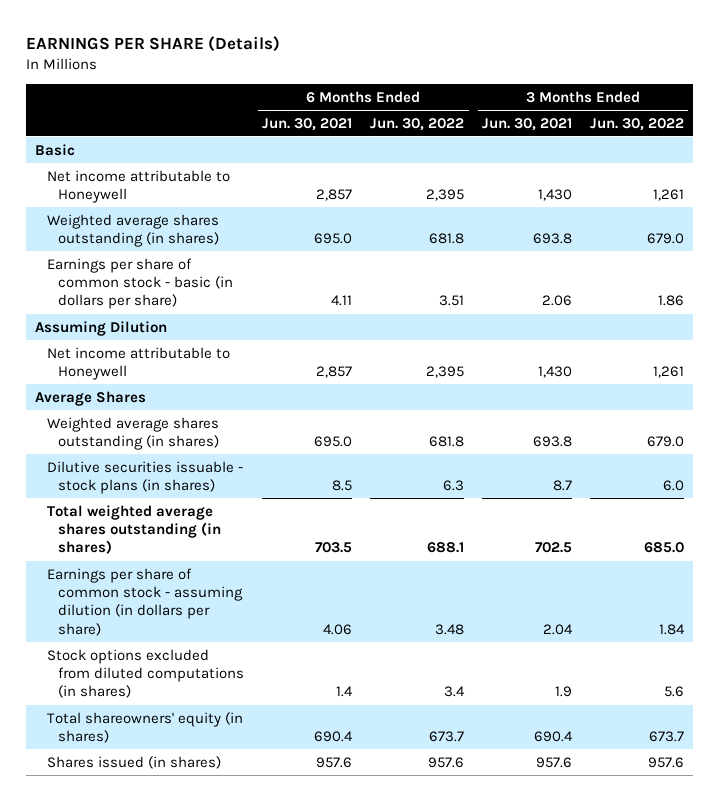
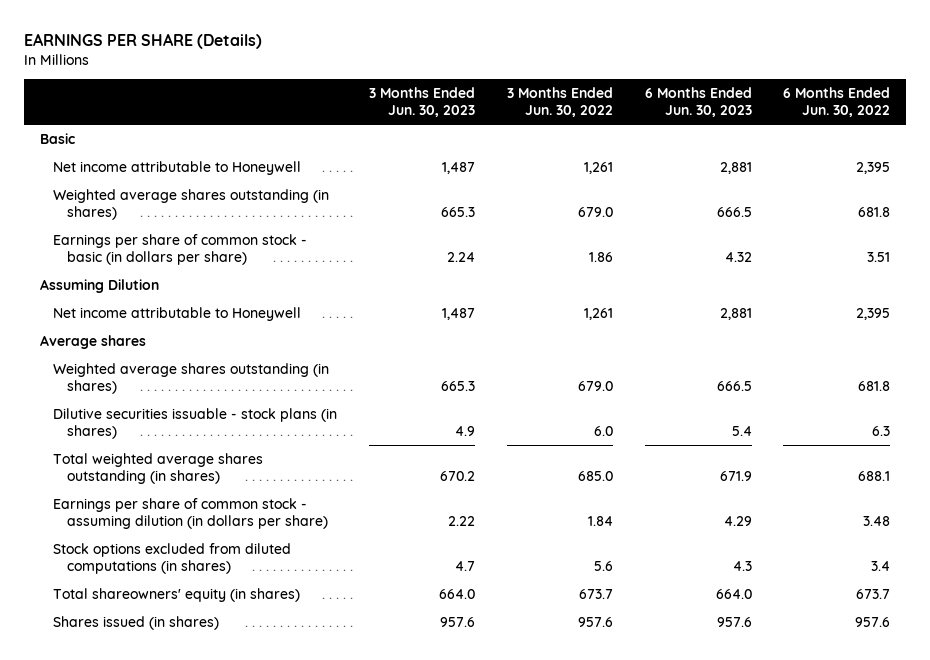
- | 6 Months Ended Jun. 30, 2021 | 6 Months Ended Jun. 30, 2022 | 3 Months Ended Jun. 30, 2021 | 3 Months Ended Jun. 30, 2022
+ | 3 Months Ended Jun. 30, 2023 | 3 Months Ended Jun. 30, 2022 | 6 Months Ended Jun. 30, 2023 | 6 Months Ended Jun. 30, 2022
- Average Shares
+ Average shares

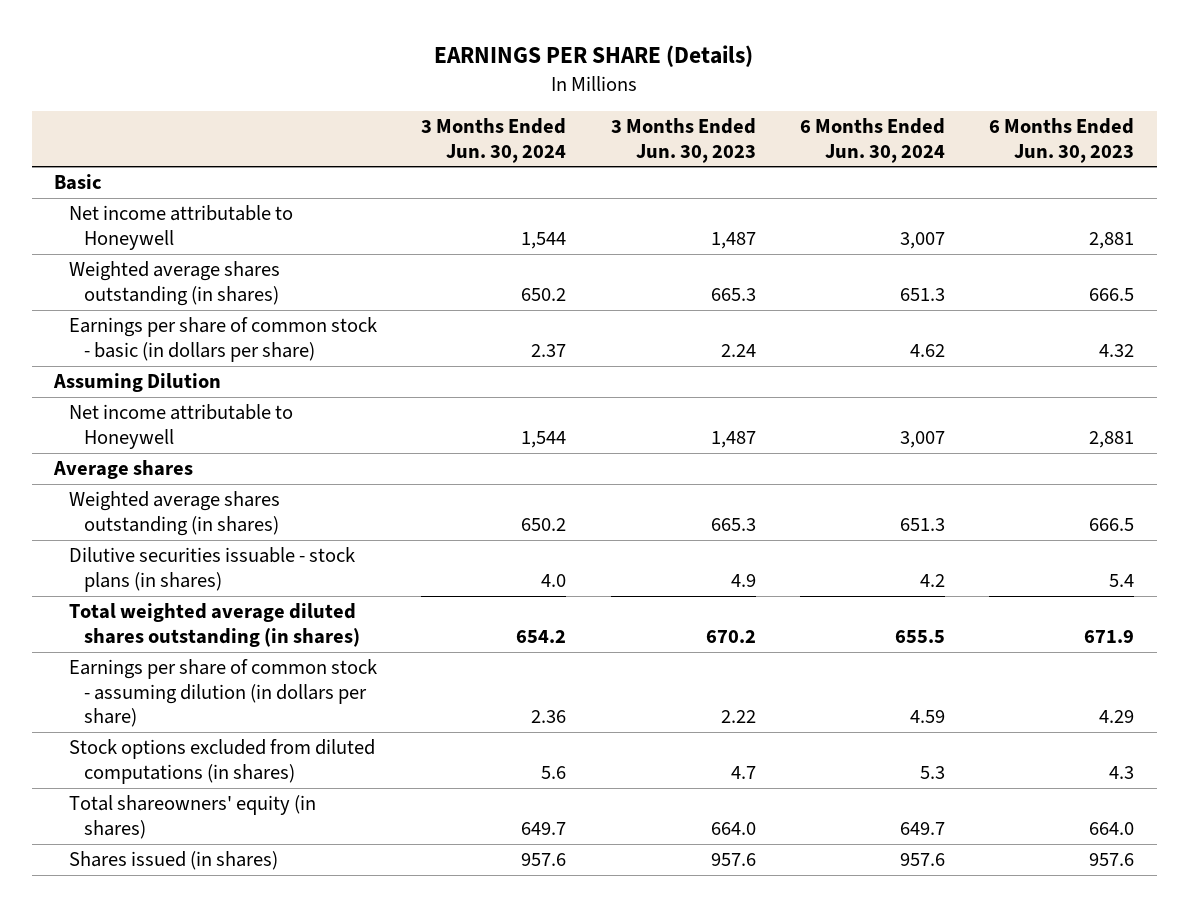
- | 3 Months Ended Jun. 30, 2023 | 3 Months Ended Jun. 30, 2022 | 6 Months Ended Jun. 30, 2023 | 6 Months Ended Jun. 30, 2022
+ | 3 Months Ended Jun. 30, 2024 | 3 Months Ended Jun. 30, 2023 | 6 Months Ended Jun. 30, 2024 | 6 Months Ended Jun. 30, 2023
- Total weighted average shares outstanding (in shares) | 670.2 | 685.0 | 671.9 | 688.1
+ Total weighted average diluted shares outstanding (in shares) | 654.2 | 670.2 | 655.5 | 671.9

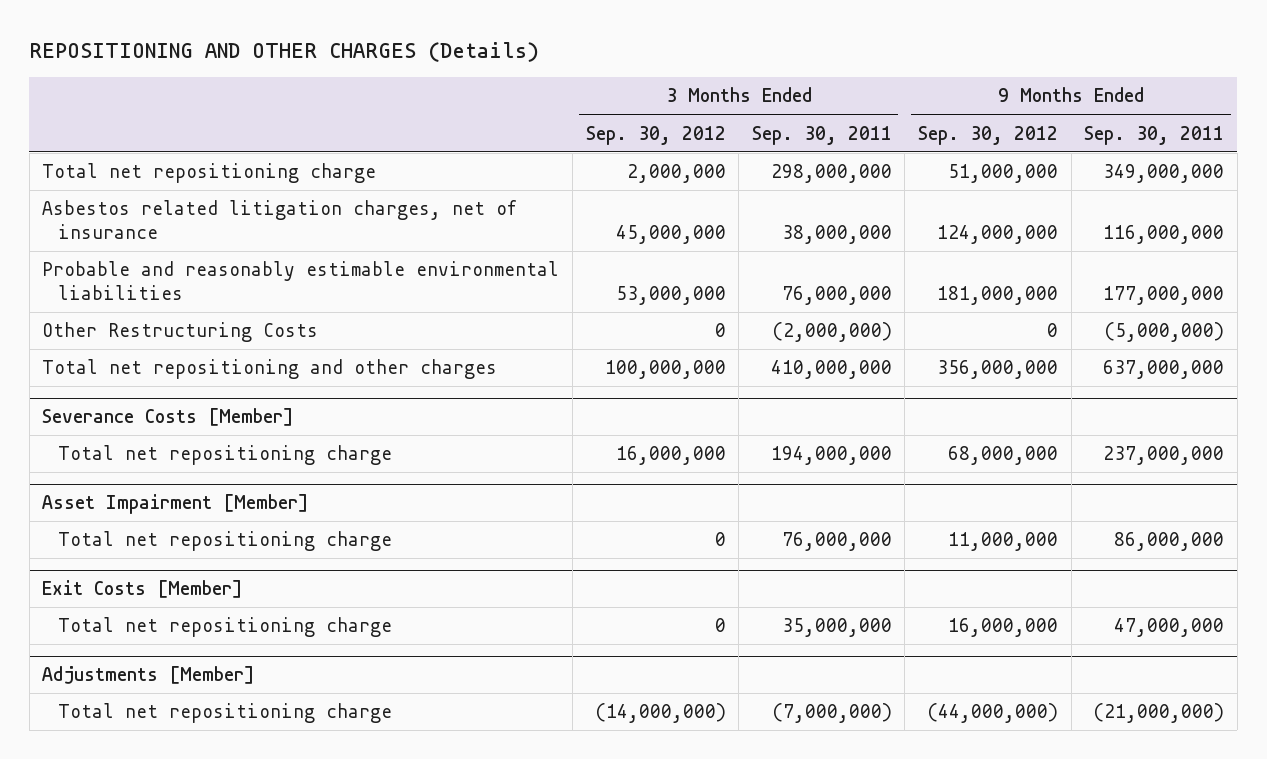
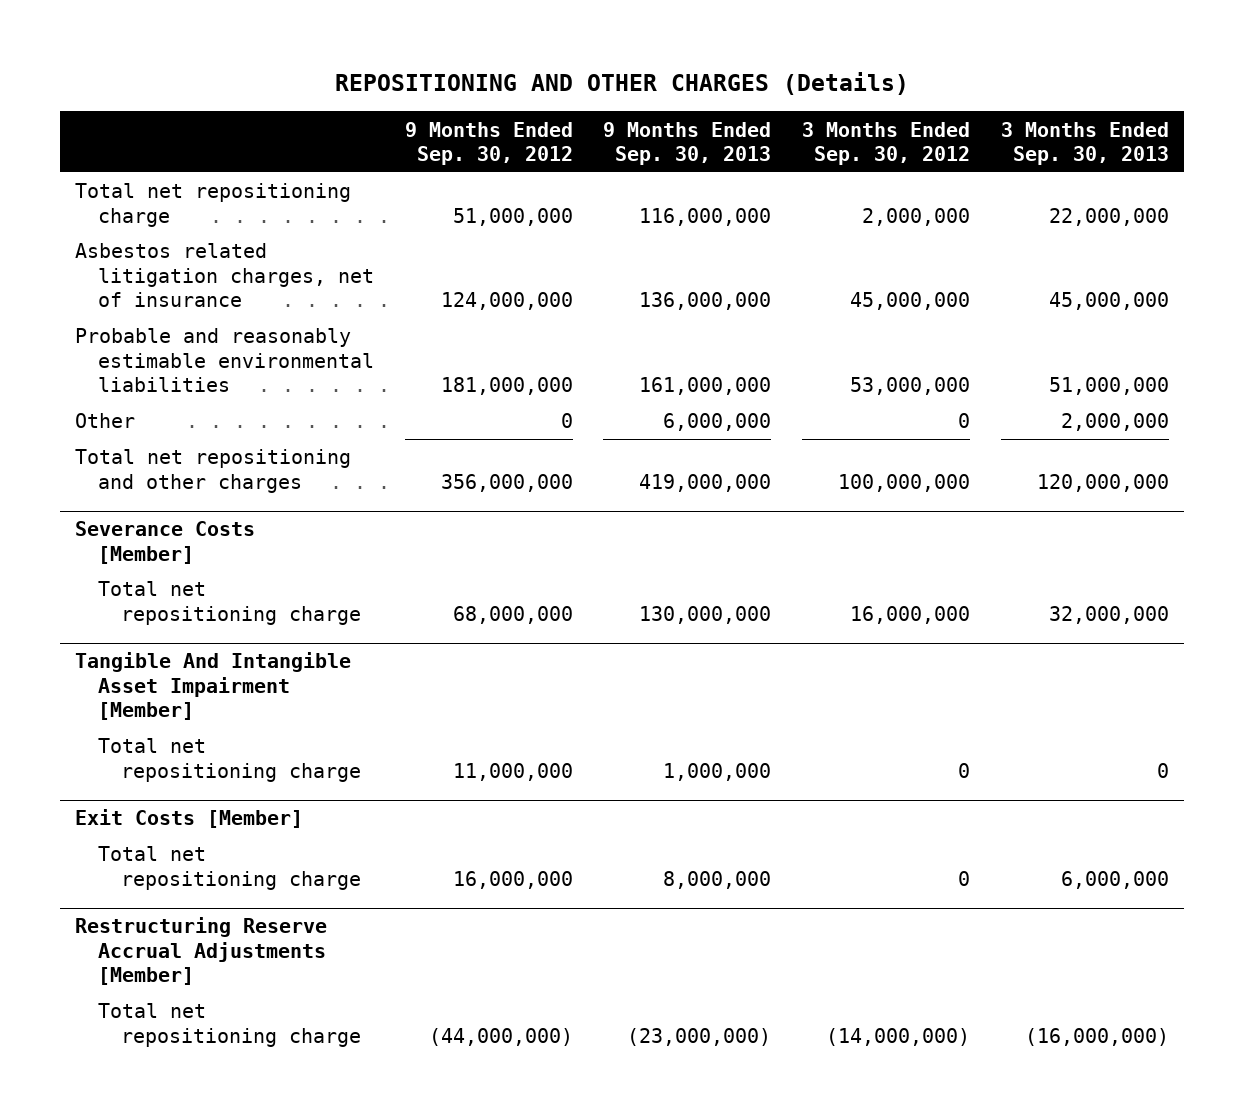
- | 3 Months Ended Sep. 30, 2012 | 3 Months Ended Sep. 30, 2011 | 9 Months Ended Sep. 30, 2012 | 9 Months Ended Sep. 30, 2011
+ | 9 Months Ended Sep. 30, 2012 | 9 Months Ended Sep. 30, 2013 | 3 Months Ended Sep. 30, 2012 | 3 Months Ended Sep. 30, 2013
- Other Restructuring Costs | 0 | (2,000,000) | 0 | (5,000,000)
+ Other | 0 | 6,000,000 | 0 | 2,000,000
- Asset Impairment [Member]
+ Tangible And Intangible Asset Impairment [Member]
- Adjustments [Member]
+ Restructuring Reserve Accrual Adjustments [Member]

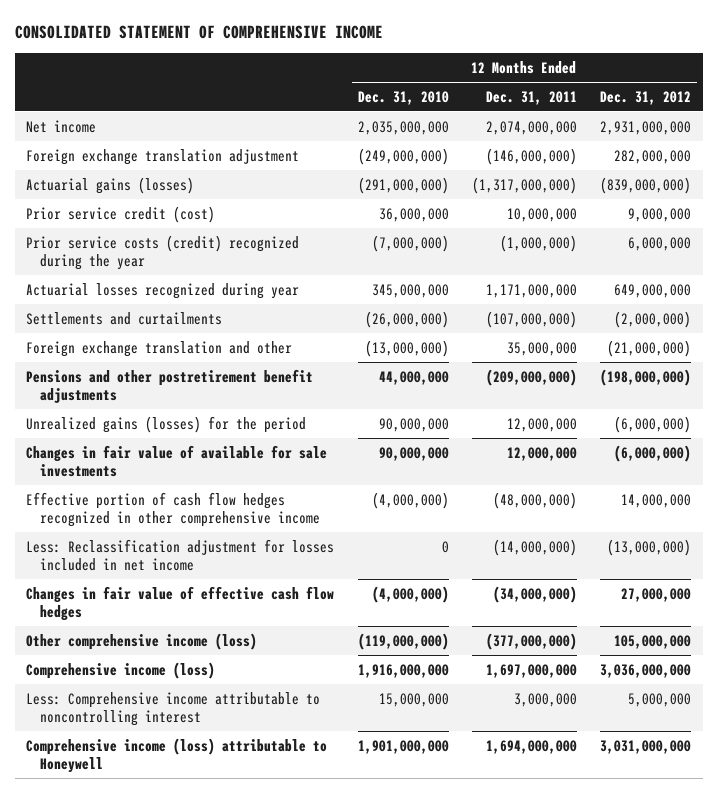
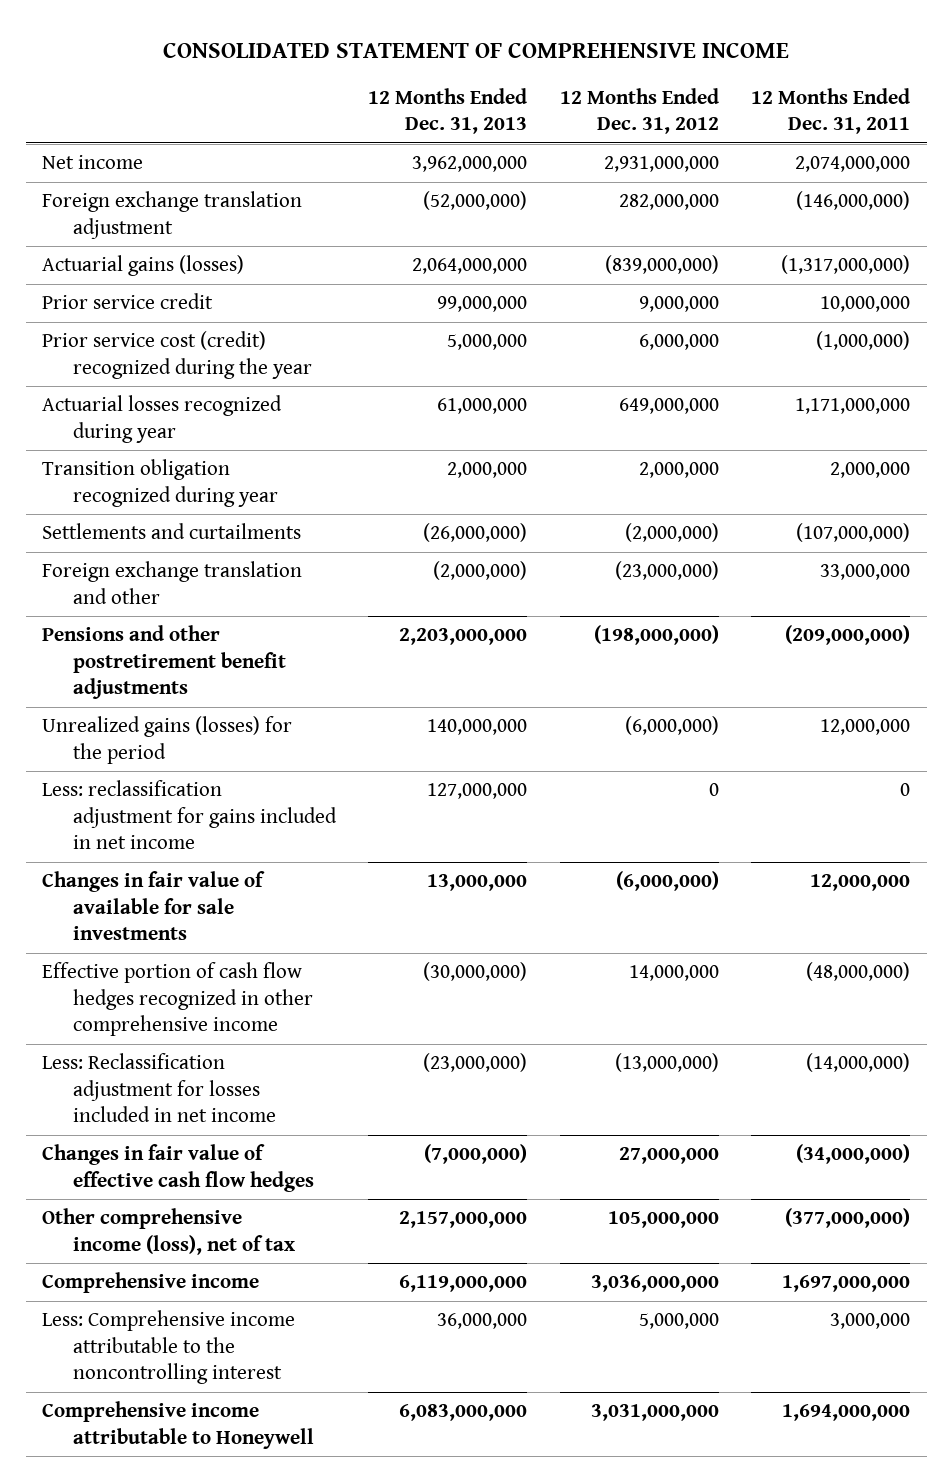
- | 12 Months Ended Dec. 31, 2010 | 12 Months Ended Dec. 31, 2011 | 12 Months Ended Dec. 31, 2012
+ | 12 Months Ended Dec. 31, 2013 | 12 Months Ended Dec. 31, 2012 | 12 Months Ended Dec. 31, 2011
- Prior service credit (cost) | 36,000,000 | 10,000,000 | 9,000,000
- Prior service costs (credit) recognized during the year | (7,000,000) | (1,000,000) | 6,000,000
+ Prior service credit | 99,000,000 | 9,000,000 | 10,000,000
+ Prior service cost (credit) recognized during the year | 5,000,000 | 6,000,000 | (1,000,000)
+ Transition obligation recognized during year | 2,000,000 | 2,000,000 | 2,000,000
- Foreign exchange translation and other | (13,000,000) | 35,000,000 | (21,000,000)
+ Foreign exchange translation and other | (2,000,000) | (23,000,000) | 33,000,000
+ Less: reclassification adjustment for gains included in net income | 127,000,000 | 0 | 0
- Other comprehensive income (loss) | (119,000,000) | (377,000,000) | 105,000,000
- Comprehensive income (loss) | 1,916,000,000 | 1,697,000,000 | 3,036,000,000
- Less: Comprehensive income attributable to noncontrolling interest | 15,000,000 | 3,000,000 | 5,000,000
- Comprehensive income (loss) attributable to Honeywell | 1,901,000,000 | 1,694,000,000 | 3,031,000,000
+ Other comprehensive income (loss), net of tax | 2,157,000,000 | 105,000,000 | (377,000,000)
+ Comprehensive income | 6,119,000,000 | 3,036,000,000 | 1,697,000,000
+ Less: Comprehensive income attributable to the noncontrolling interest | 36,000,000 | 5,000,000 | 3,000,000
+ Comprehensive income attributable to Honeywell | 6,083,000,000 | 3,031,000,000 | 1,694,000,000

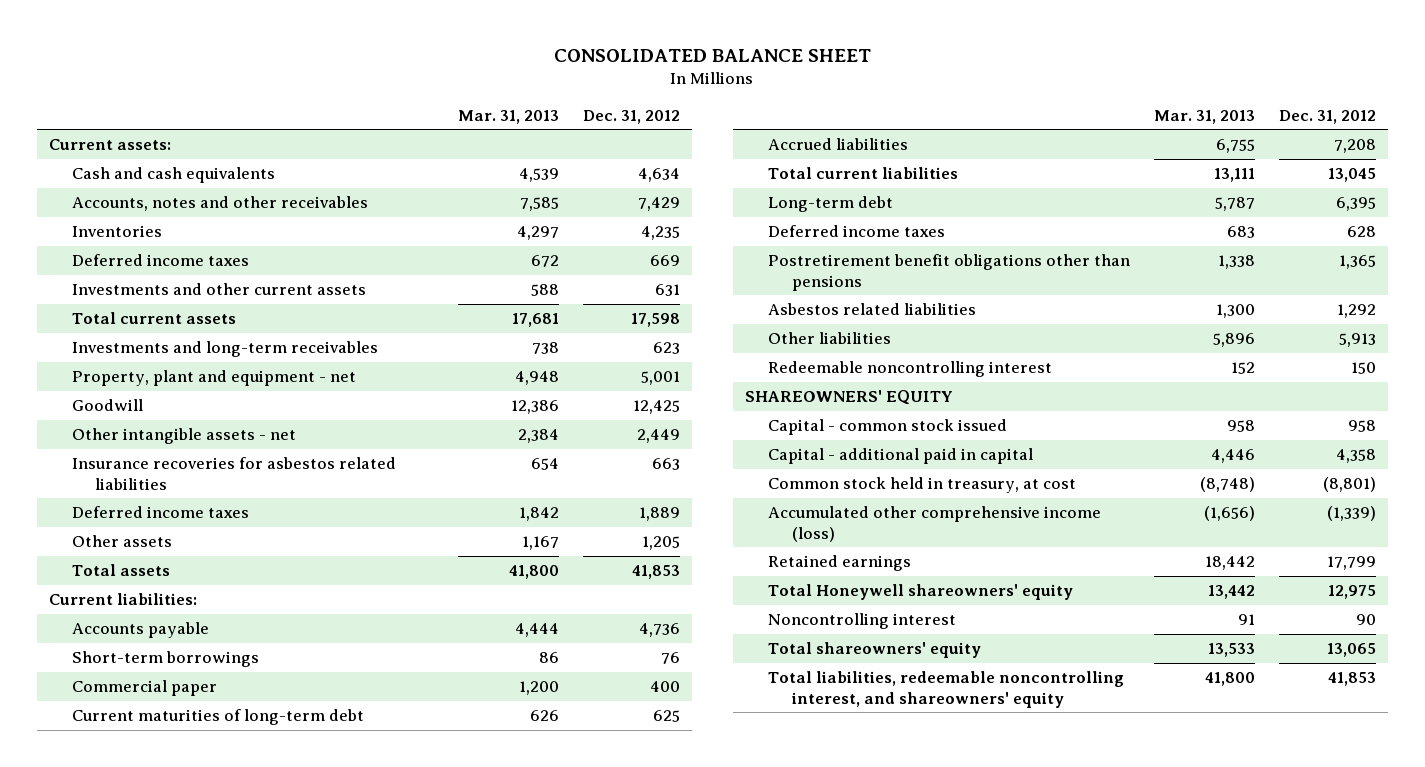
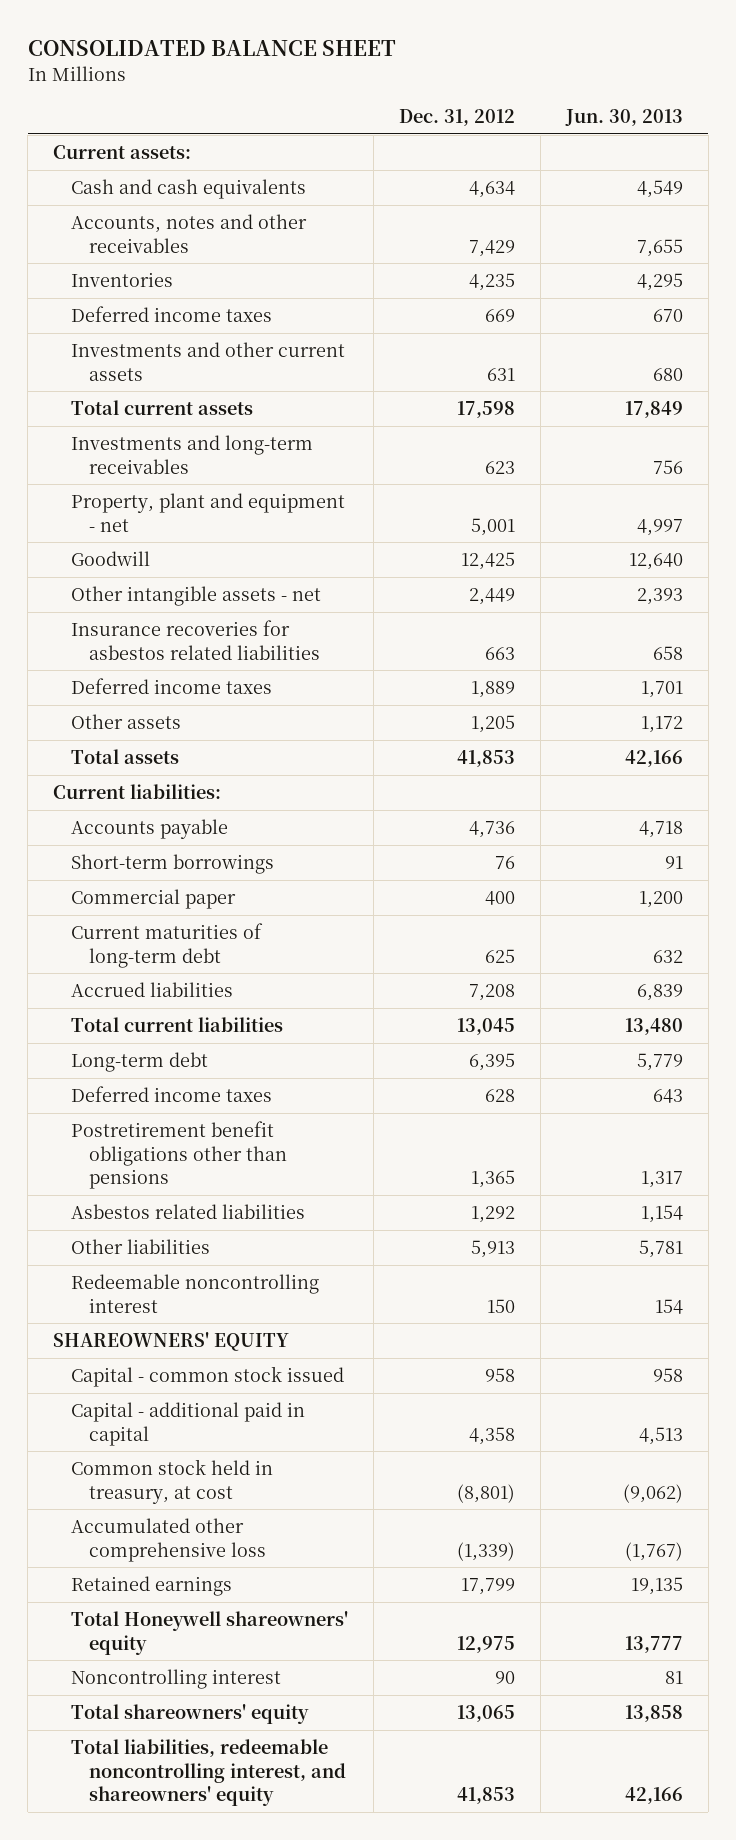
- | Mar. 31, 2013 | Dec. 31, 2012
+ | Dec. 31, 2012 | Jun. 30, 2013
- Accumulated other comprehensive income (loss) | (1,656) | (1,339)
+ Accumulated other comprehensive loss | (1,339) | (1,767)

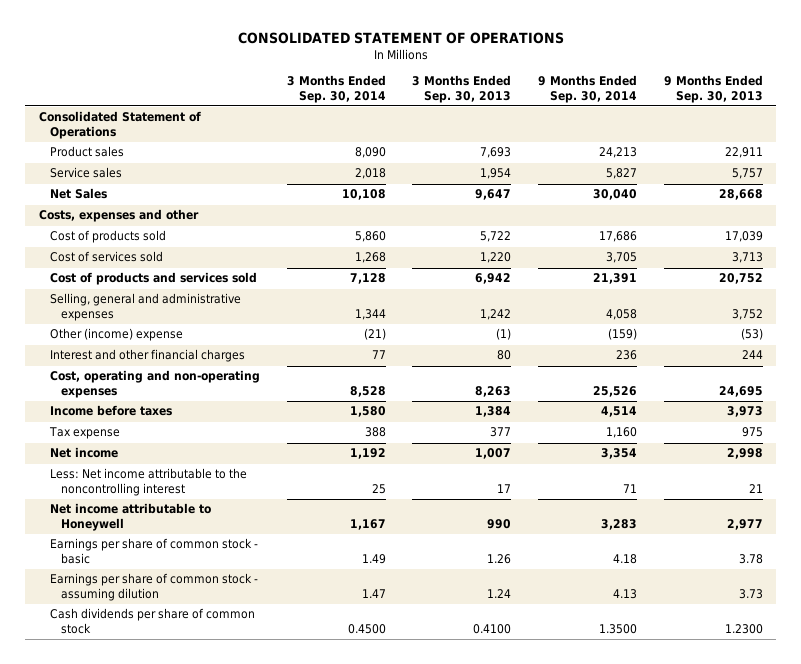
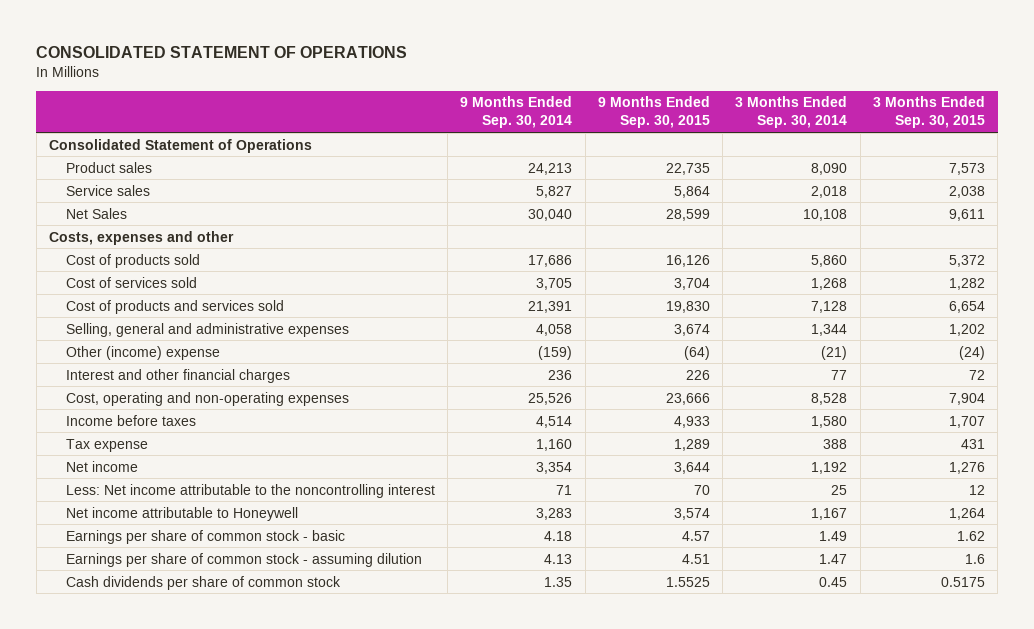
- | 3 Months Ended Sep. 30, 2014 | 3 Months Ended Sep. 30, 2013 | 9 Months Ended Sep. 30, 2014 | 9 Months Ended Sep. 30, 2013
+ | 9 Months Ended Sep. 30, 2014 | 9 Months Ended Sep. 30, 2015 | 3 Months Ended Sep. 30, 2014 | 3 Months Ended Sep. 30, 2015
- Cash dividends per share of common stock | 0.4500 | 0.4100 | 1.3500 | 1.2300
+ Cash dividends per share of common stock | 1.35 | 1.5525 | 0.45 | 0.5175

